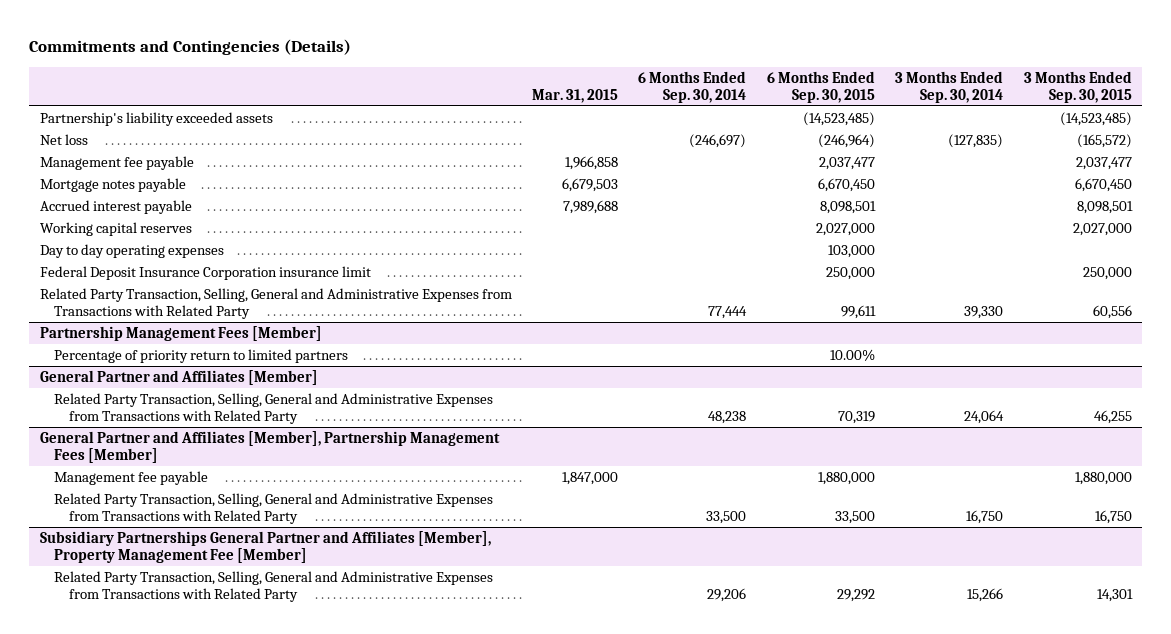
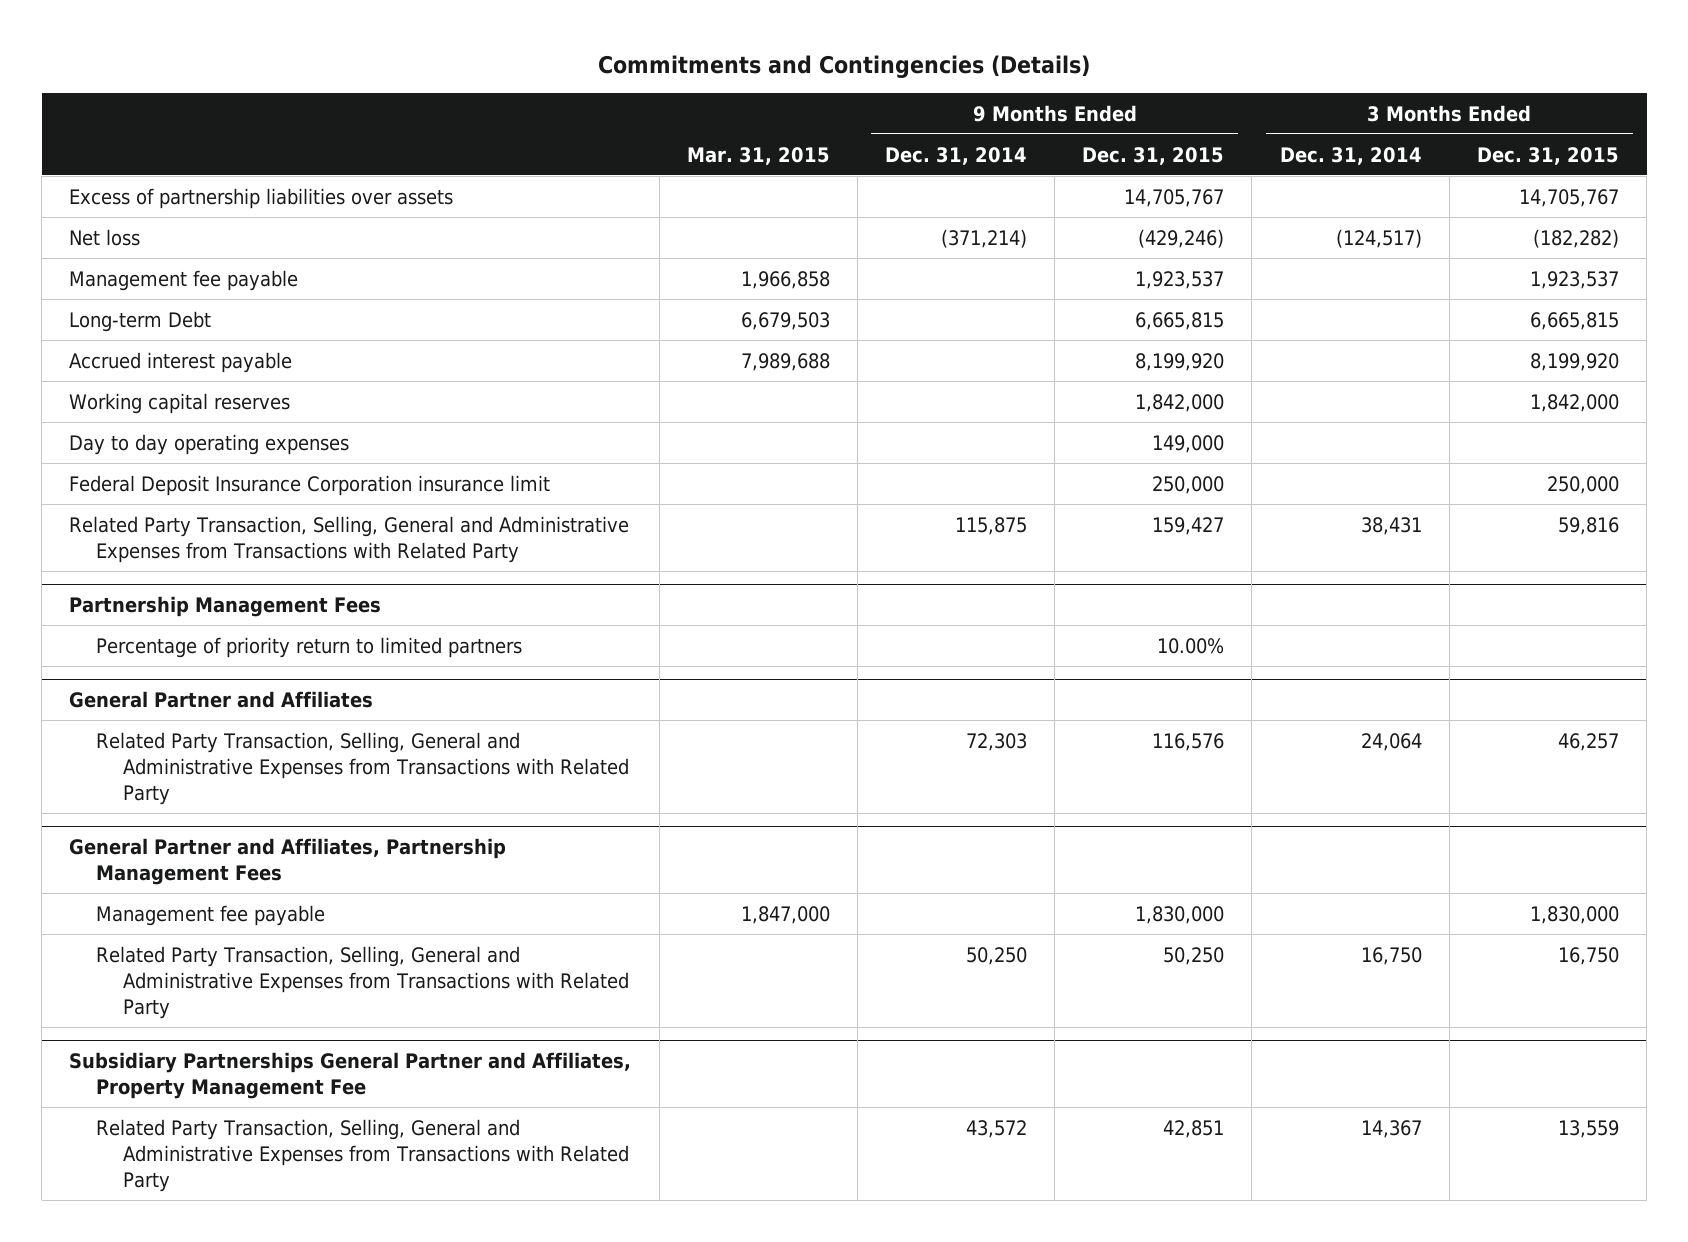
- | Mar. 31, 2015 | 6 Months Ended Sep. 30, 2014 | 6 Months Ended Sep. 30, 2015 | 3 Months Ended Sep. 30, 2014 | 3 Months Ended Sep. 30, 2015
+ | Mar. 31, 2015 | 9 Months Ended Dec. 31, 2014 | 9 Months Ended Dec. 31, 2015 | 3 Months Ended Dec. 31, 2014 | 3 Months Ended Dec. 31, 2015
- Partnership's liability exceeded assets | | | (14,523,485) | | (14,523,485)
+ Excess of partnership liabilities over assets | | | 14,705,767 | | 14,705,767
- Mortgage notes payable | 6,679,503 | | 6,670,450 | | 6,670,450
+ Long-term Debt | 6,679,503 | | 6,665,815 | | 6,665,815
- Partnership Management Fees [Member]
+ Partnership Management Fees
- General Partner and Affiliates [Member]
+ General Partner and Affiliates
- General Partner and Affiliates [Member], Partnership Management Fees [Member]
+ General Partner and Affiliates, Partnership Management Fees
- Subsidiary Partnerships General Partner and Affiliates [Member], Property Management Fee [Member]
+ Subsidiary Partnerships General Partner and Affiliates, Property Management Fee

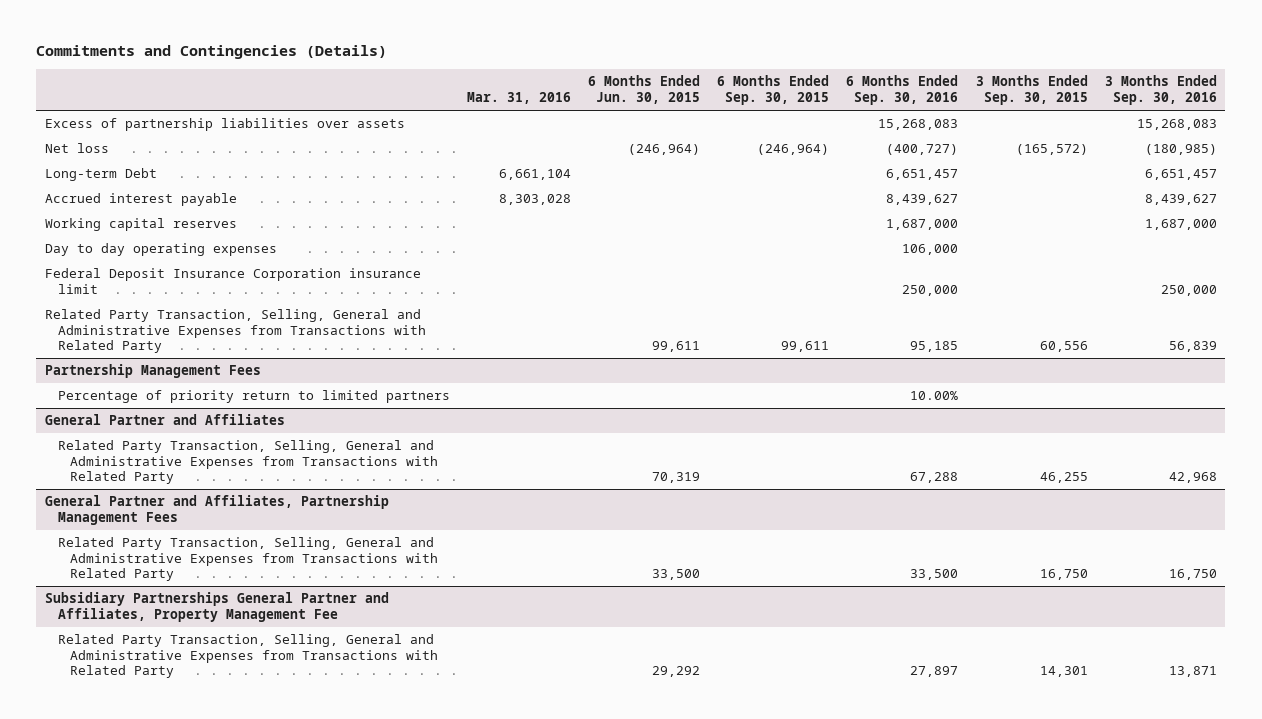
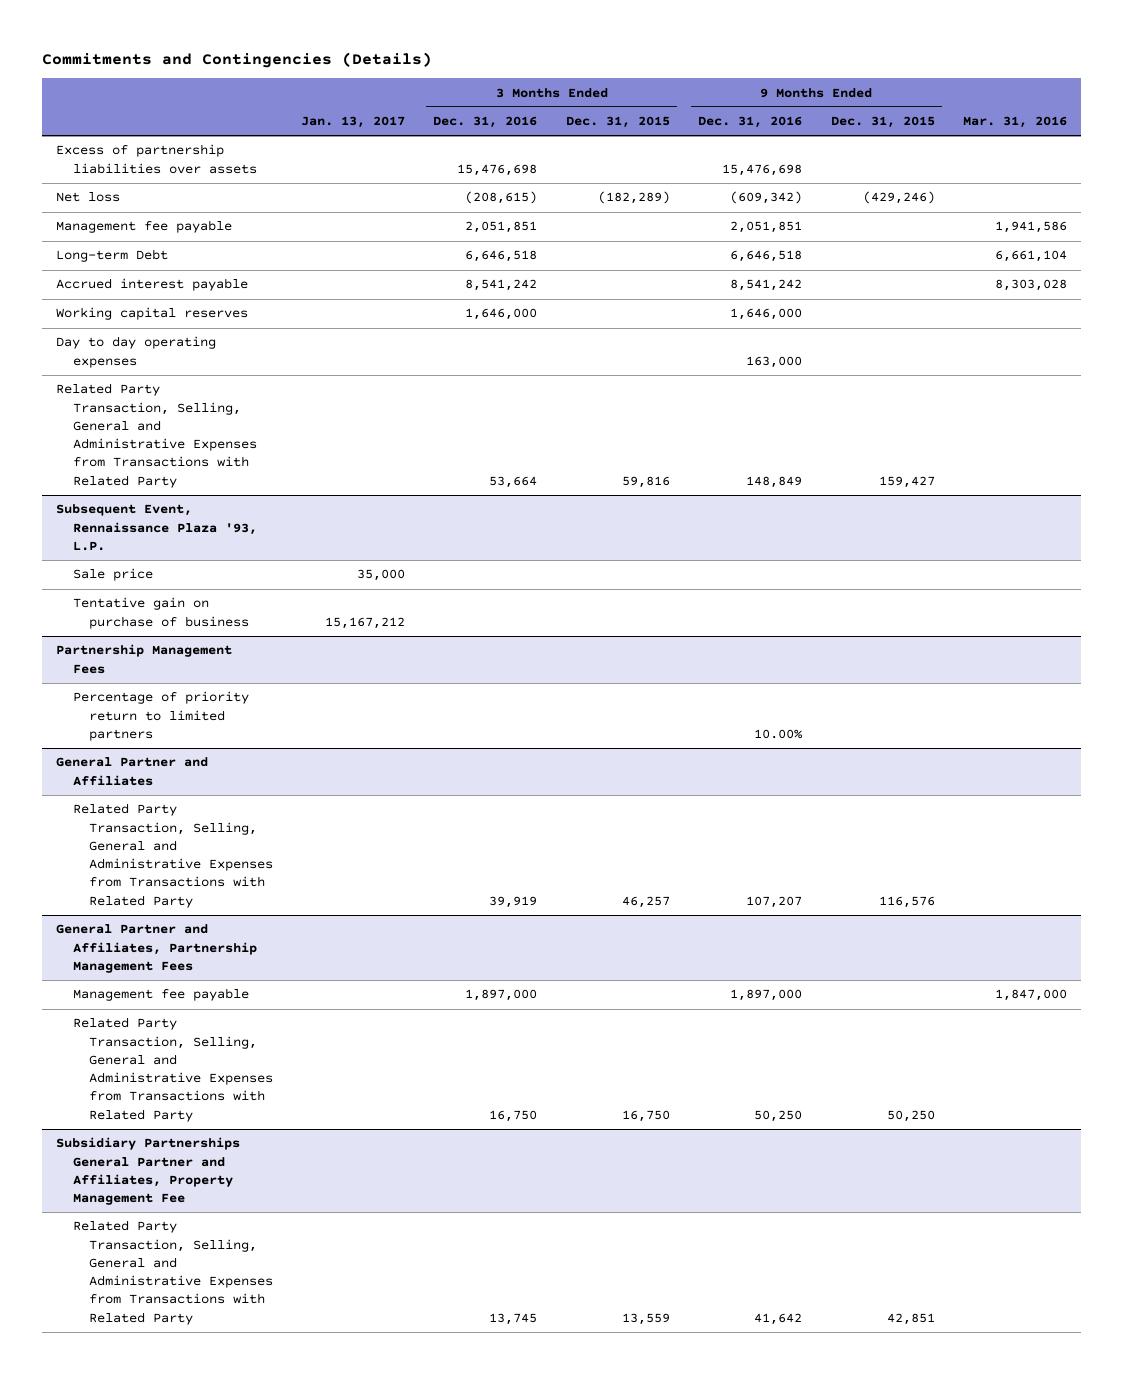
- | Mar. 31, 2016 | 6 Months Ended Jun. 30, 2015 | 6 Months Ended Sep. 30, 2015 | 6 Months Ended Sep. 30, 2016 | 3 Months Ended Sep. 30, 2015 | 3 Months Ended Sep. 30, 2016
+ | Jan. 13, 2017 | 3 Months Ended Dec. 31, 2016 | 3 Months Ended Dec. 31, 2015 | 9 Months Ended Dec. 31, 2016 | 9 Months Ended Dec. 31, 2015 | Mar. 31, 2016
+ Management fee payable | | 2,051,851 | | 2,051,851 | | 1,941,586
- Federal Deposit Insurance Corporation insurance limit | | | | 250,000 | | 250,000
+ Subsequent Event, Rennaissance Plaza '93, L.P.
+ Sale price | 35,000 | | | | |
+ Tentative gain on purchase of business | 15,167,212 | | | | |
@ General Partner and Affiliates, Partnership Management Fees
+ Management fee payable | | 1,897,000 | | 1,897,000 | | 1,847,000

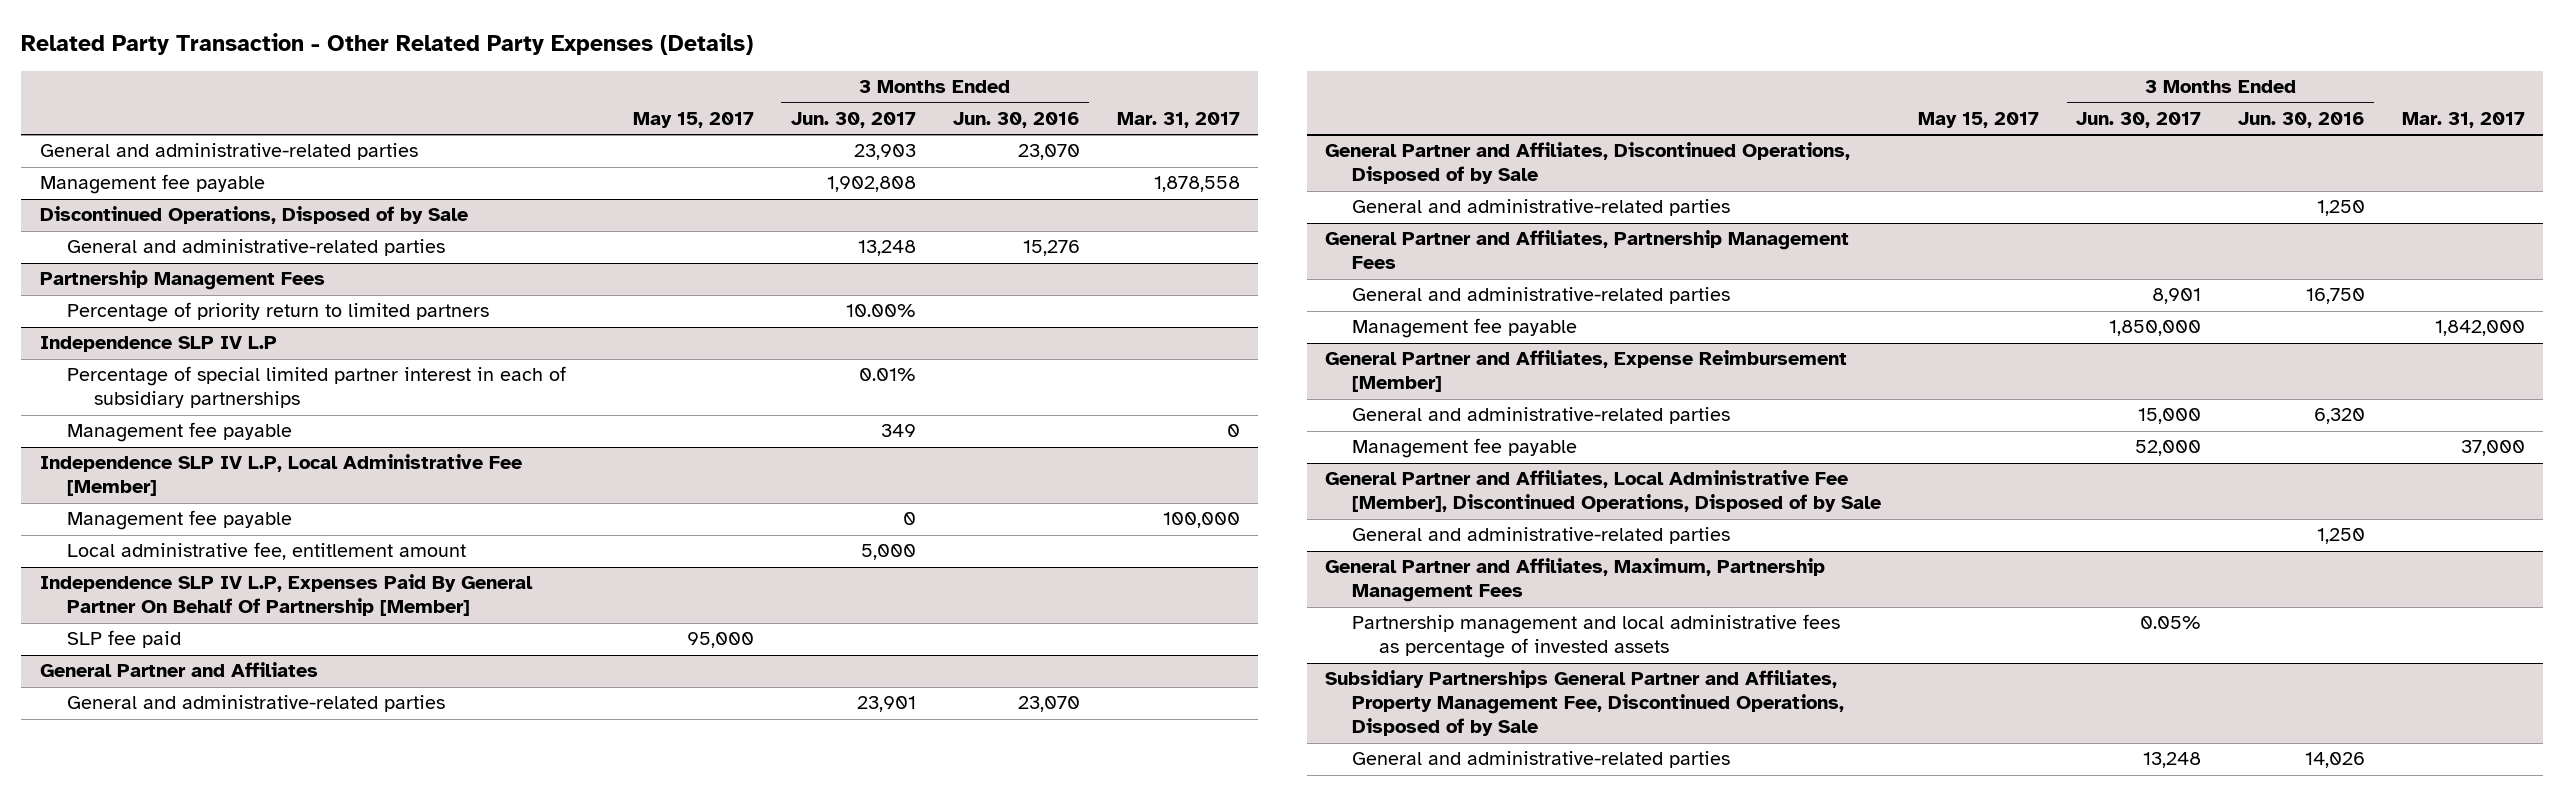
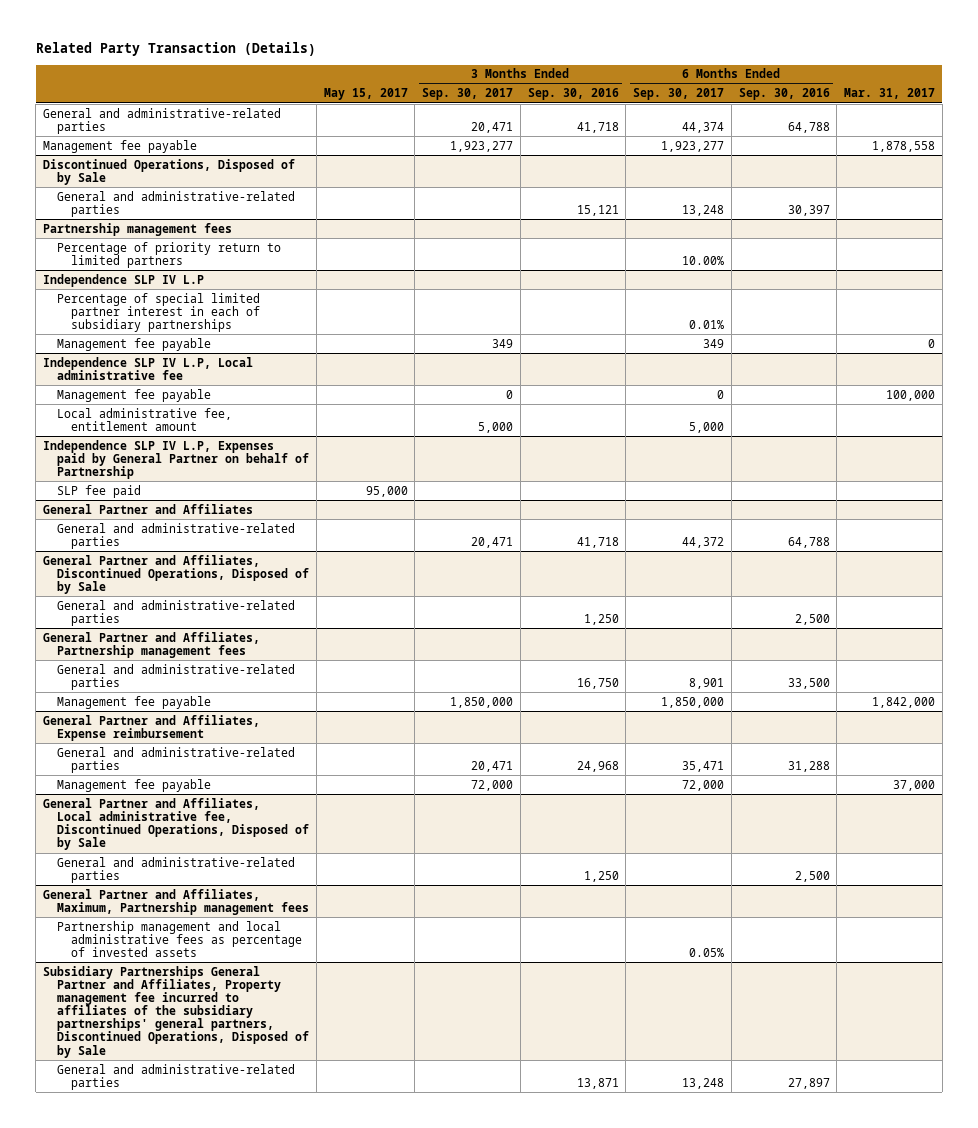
- Related Party Transaction - Other Related Party Expenses (Details)
+ Related Party Transaction (Details)
- | May 15, 2017 | 3 Months Ended Jun. 30, 2017 | 3 Months Ended Jun. 30, 2016 | Mar. 31, 2017
+ | May 15, 2017 | 3 Months Ended Sep. 30, 2017 | 3 Months Ended Sep. 30, 2016 | 6 Months Ended Sep. 30, 2017 | 6 Months Ended Sep. 30, 2016 | Mar. 31, 2017
- Partnership Management Fees
+ Partnership management fees
- Independence SLP IV L.P, Local Administrative Fee [Member]
+ Independence SLP IV L.P, Local administrative fee
- Independence SLP IV L.P, Expenses Paid By General Partner On Behalf Of Partnership [Member]
+ Independence SLP IV L.P, Expenses paid by General Partner on behalf of Partnership
- General Partner and Affiliates, Partnership Management Fees
+ General Partner and Affiliates, Partnership management fees
- General Partner and Affiliates, Expense Reimbursement [Member]
+ General Partner and Affiliates, Expense reimbursement
- General Partner and Affiliates, Local Administrative Fee [Member], Discontinued Operations, Disposed of by Sale
+ General Partner and Affiliates, Local administrative fee, Discontinued Operations, Disposed of by Sale
- General Partner and Affiliates, Maximum, Partnership Management Fees
+ General Partner and Affiliates, Maximum, Partnership management fees
- Subsidiary Partnerships General Partner and Affiliates, Property Management Fee, Discontinued Operations, Disposed of by Sale
+ Subsidiary Partnerships General Partner and Affiliates, Property management fee incurred to affiliates of the subsidiary partnerships' general partners, Discontinued Operations, Disposed of by Sale

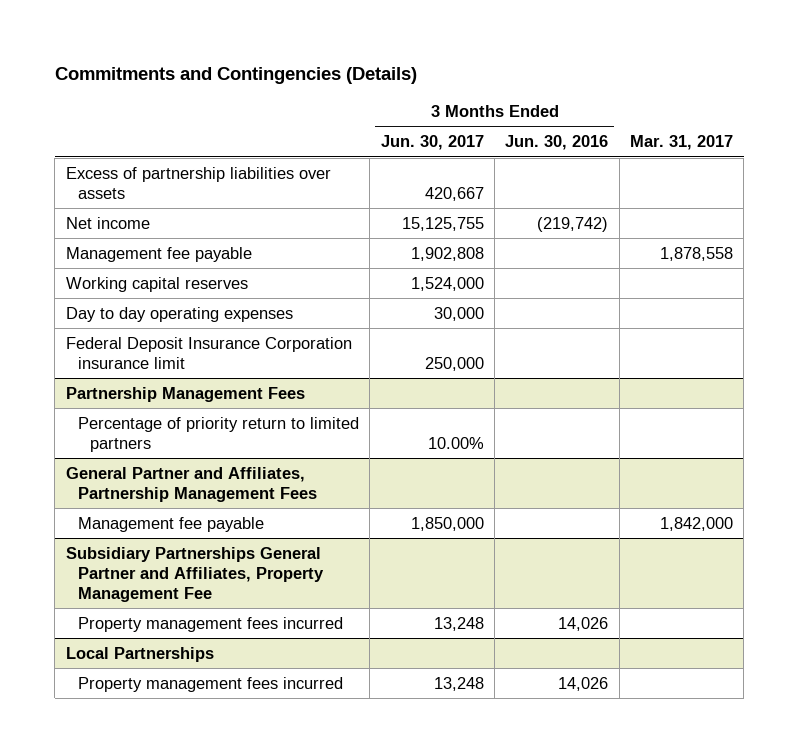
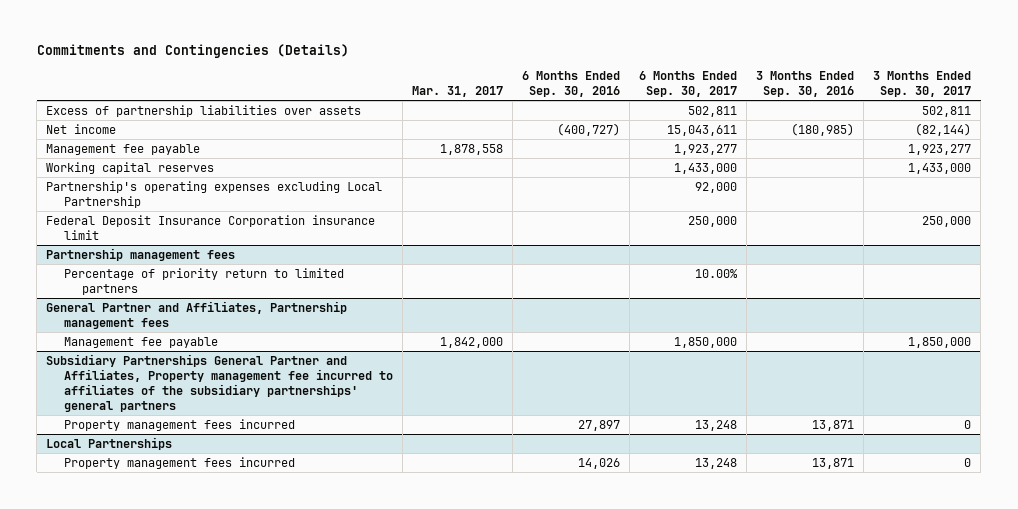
- | 3 Months Ended Jun. 30, 2017 | 3 Months Ended Jun. 30, 2016 | Mar. 31, 2017
+ | Mar. 31, 2017 | 6 Months Ended Sep. 30, 2016 | 6 Months Ended Sep. 30, 2017 | 3 Months Ended Sep. 30, 2016 | 3 Months Ended Sep. 30, 2017
- Day to day operating expenses | 30,000 | |
+ Partnership's operating expenses excluding Local Partnership | | | 92,000 | |
- Partnership Management Fees
+ Partnership management fees
- General Partner and Affiliates, Partnership Management Fees
+ General Partner and Affiliates, Partnership management fees
- Subsidiary Partnerships General Partner and Affiliates, Property Management Fee
+ Subsidiary Partnerships General Partner and Affiliates, Property management fee incurred to affiliates of the subsidiary partnerships' general partners

